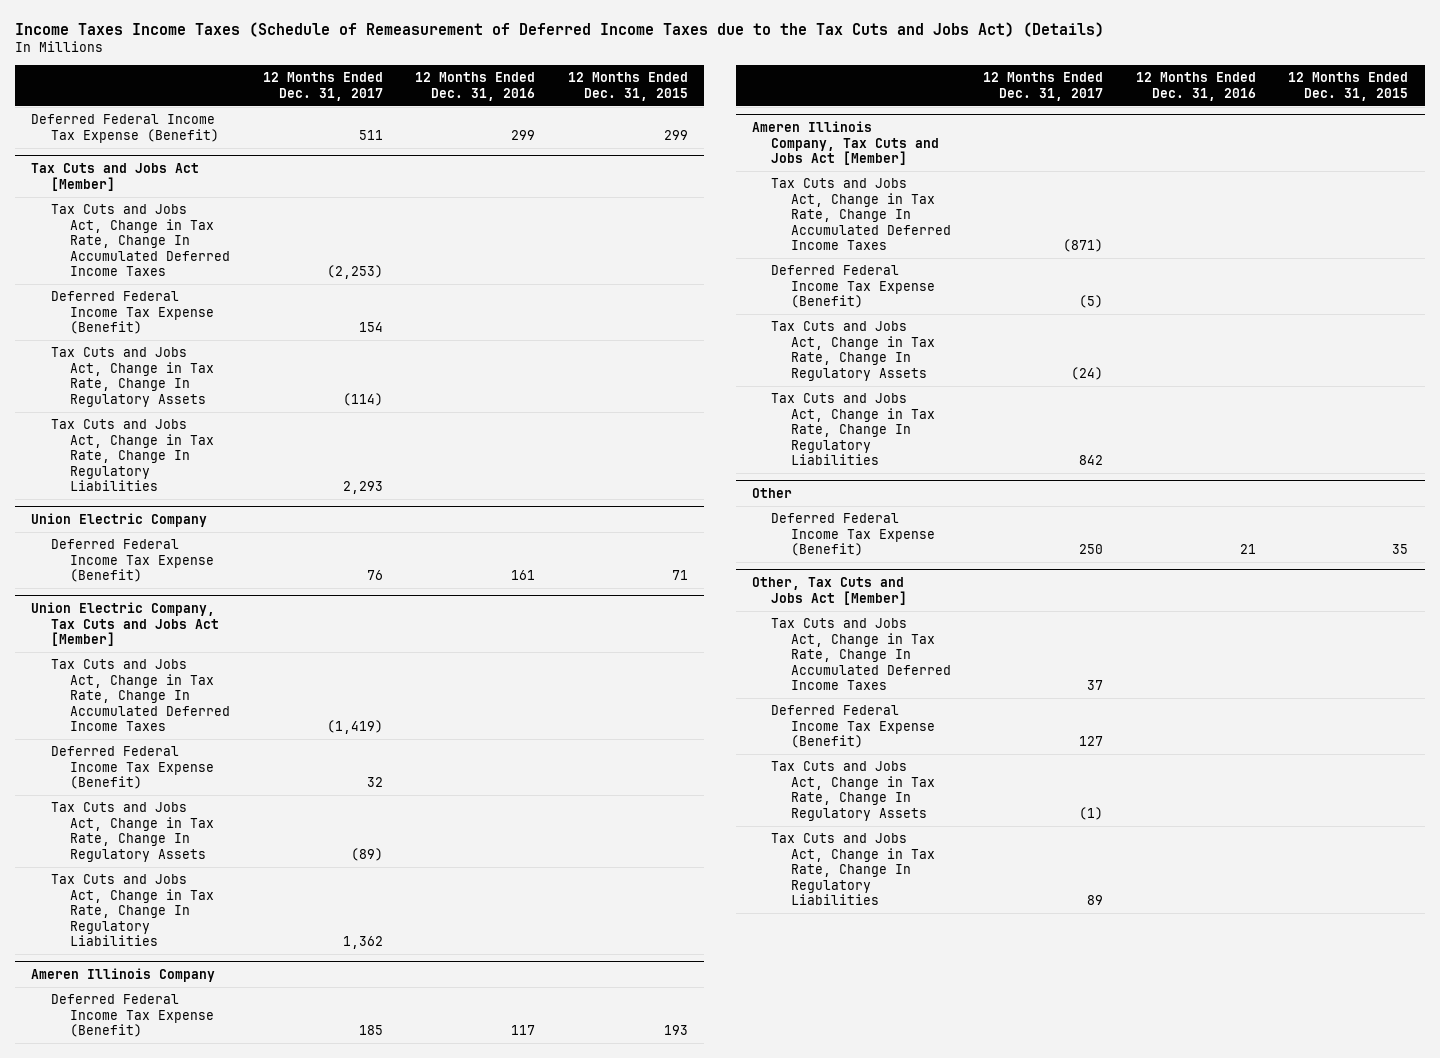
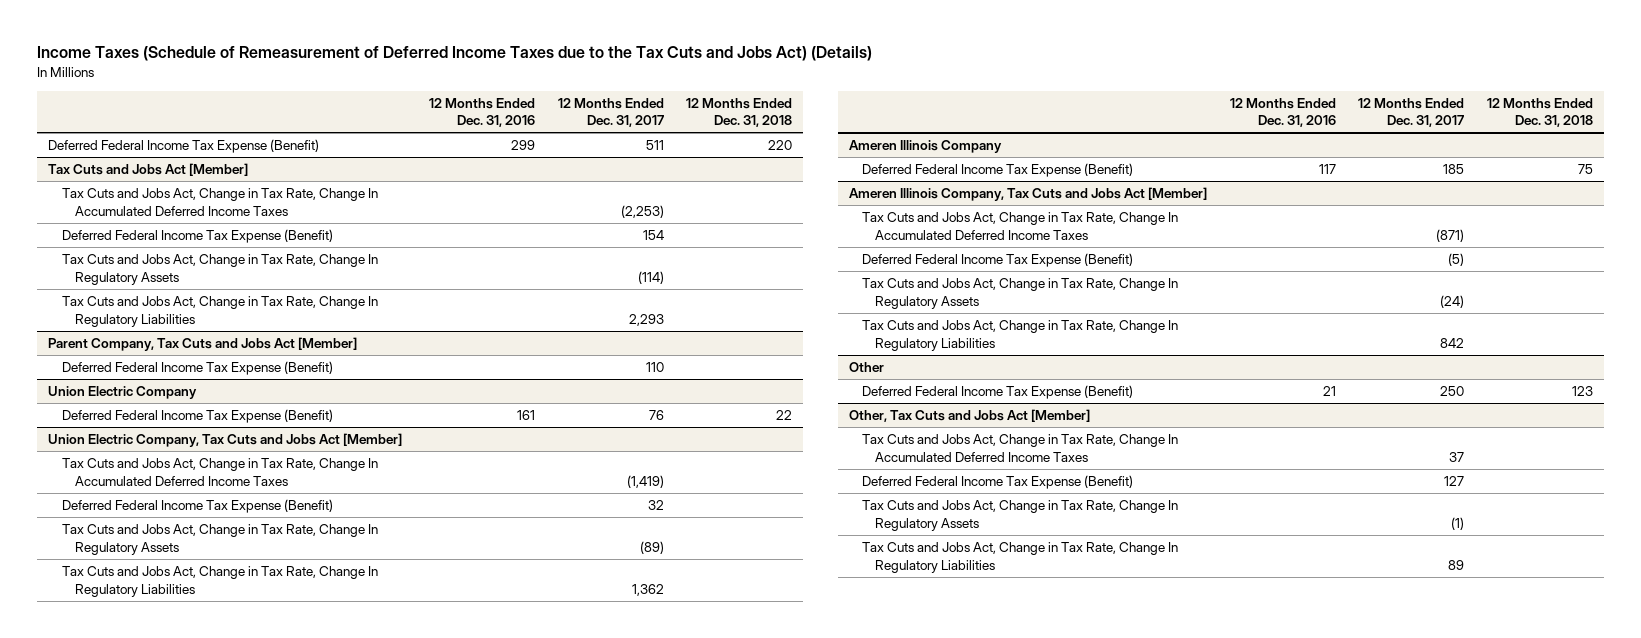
- Income Taxes Income Taxes (Schedule of Remeasurement of Deferred Income Taxes due to the Tax Cuts and Jobs Act) (Details)
+ Income Taxes (Schedule of Remeasurement of Deferred Income Taxes due to the Tax Cuts and Jobs Act) (Details)
- | 12 Months Ended Dec. 31, 2017 | 12 Months Ended Dec. 31, 2016 | 12 Months Ended Dec. 31, 2015
+ | 12 Months Ended Dec. 31, 2016 | 12 Months Ended Dec. 31, 2017 | 12 Months Ended Dec. 31, 2018
+ Parent Company, Tax Cuts and Jobs Act [Member]
+ Deferred Federal Income Tax Expense (Benefit) | | 110 |

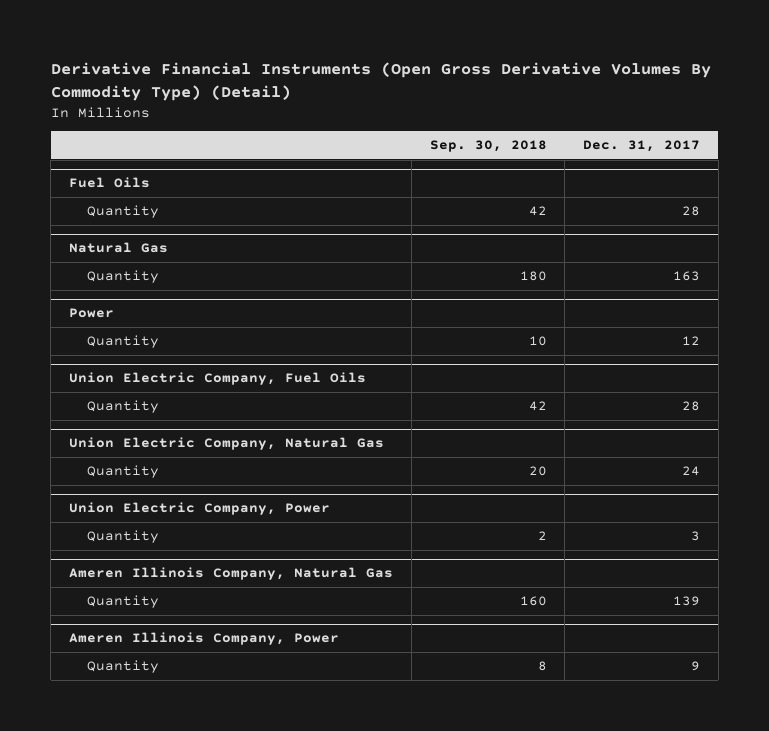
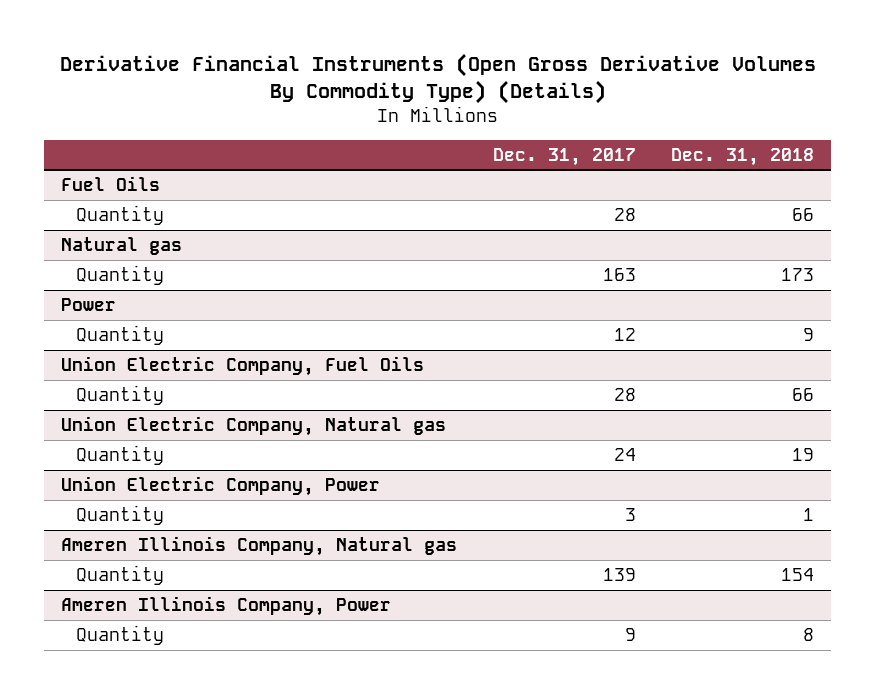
- Derivative Financial Instruments (Open Gross Derivative Volumes By Commodity Type) (Detail)
+ Derivative Financial Instruments (Open Gross Derivative Volumes By Commodity Type) (Details)
- | Sep. 30, 2018 | Dec. 31, 2017
+ | Dec. 31, 2017 | Dec. 31, 2018
- Natural Gas
+ Natural gas
- Union Electric Company, Natural Gas
+ Union Electric Company, Natural gas
- Ameren Illinois Company, Natural Gas
+ Ameren Illinois Company, Natural gas

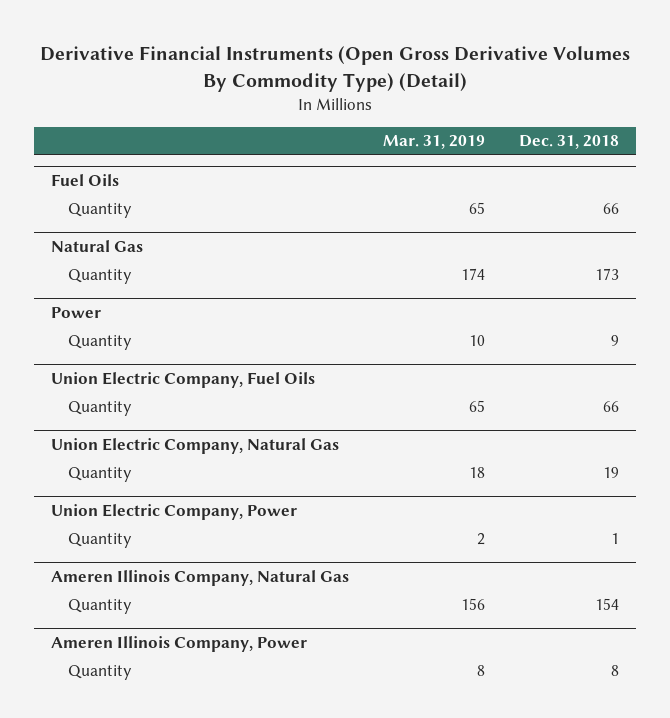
- Derivative Financial Instruments (Open Gross Derivative Volumes By Commodity Type) (Details)
+ Derivative Financial Instruments (Open Gross Derivative Volumes By Commodity Type) (Detail)
- | Dec. 31, 2017 | Dec. 31, 2018
+ | Mar. 31, 2019 | Dec. 31, 2018
- Natural gas
+ Natural Gas
- Union Electric Company, Natural gas
+ Union Electric Company, Natural Gas
- Ameren Illinois Company, Natural gas
+ Ameren Illinois Company, Natural Gas

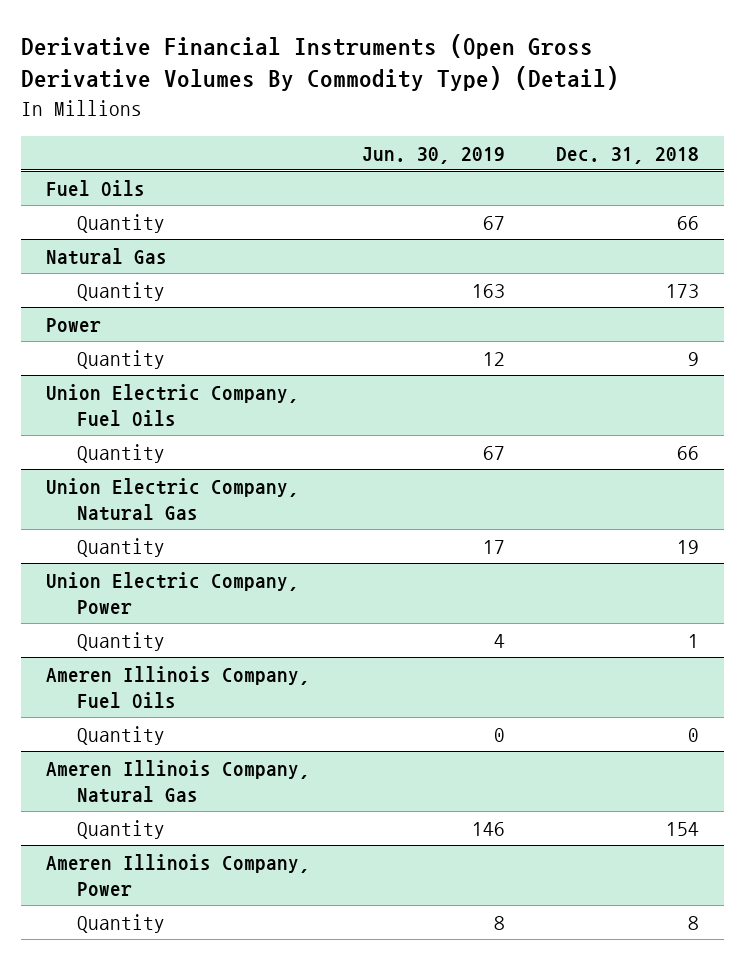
- | Mar. 31, 2019 | Dec. 31, 2018
+ | Jun. 30, 2019 | Dec. 31, 2018
+ Ameren Illinois Company, Fuel Oils
+ Quantity | 0 | 0

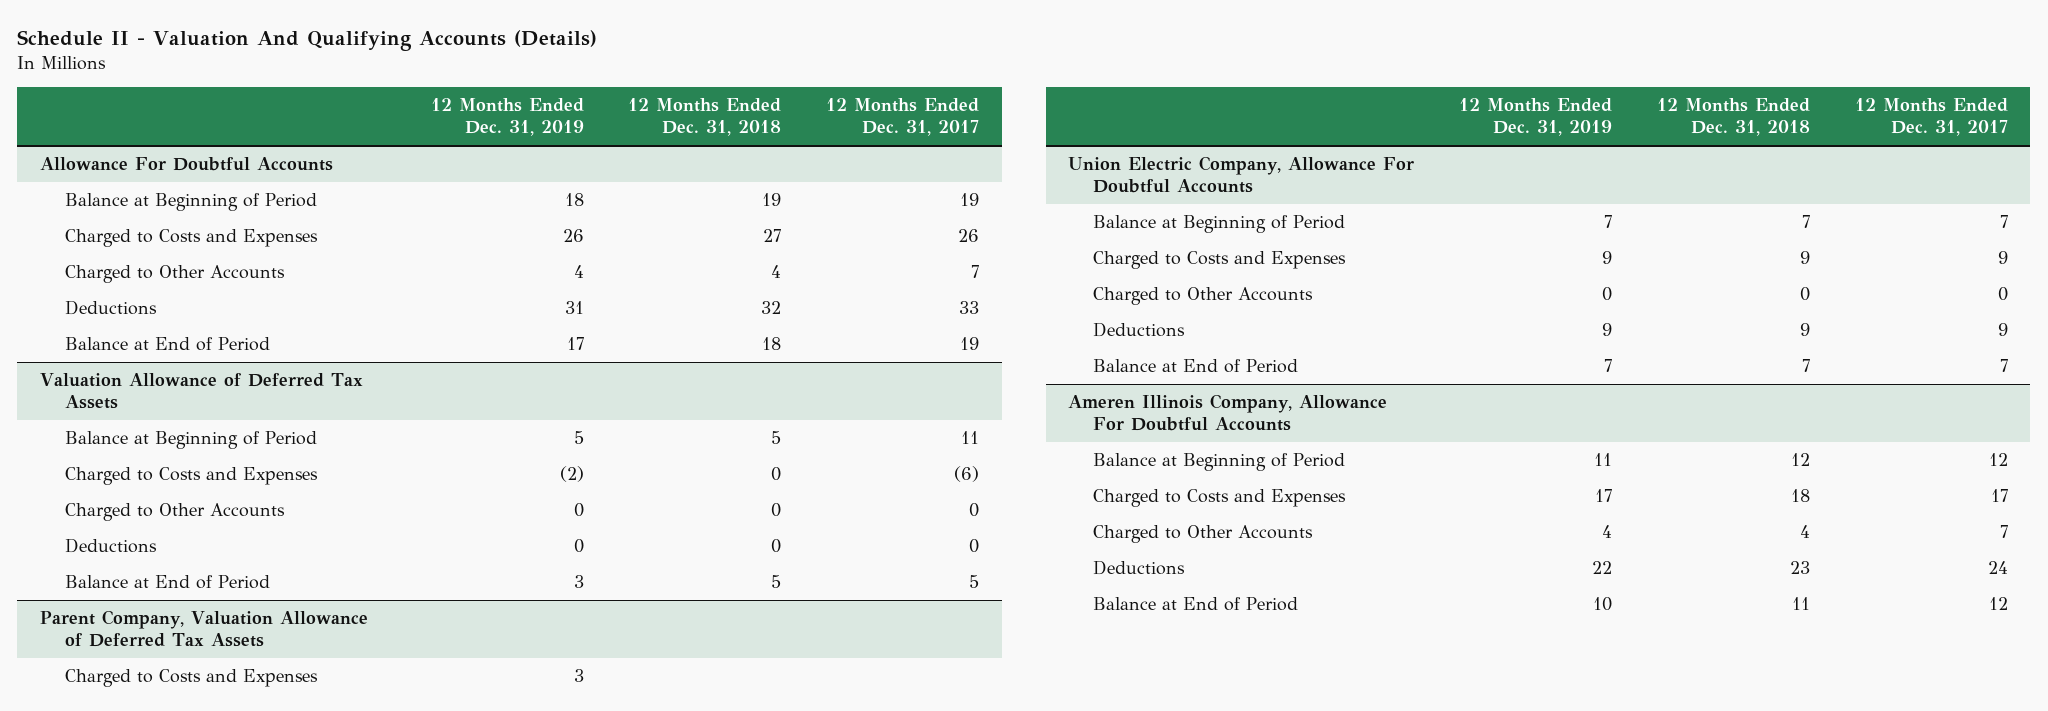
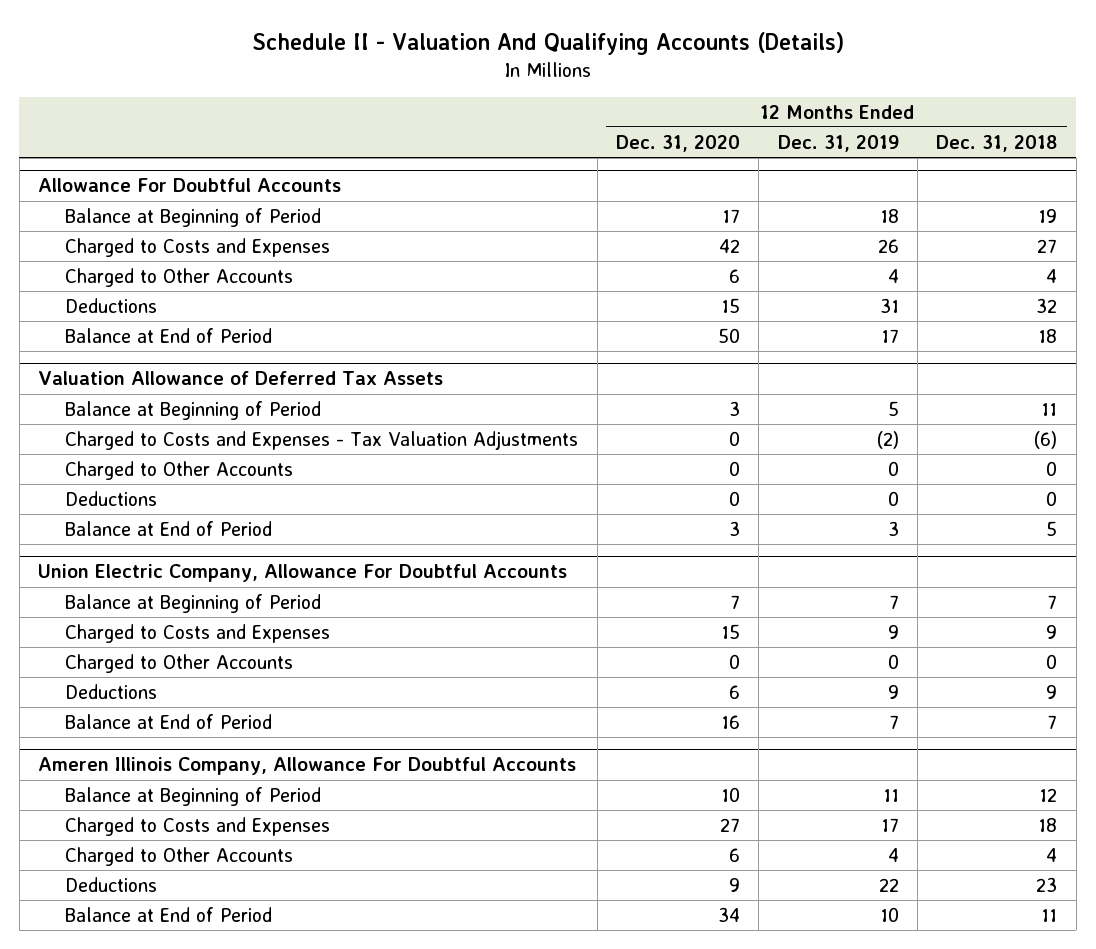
- | 12 Months Ended Dec. 31, 2019 | 12 Months Ended Dec. 31, 2018 | 12 Months Ended Dec. 31, 2017
+ | 12 Months Ended Dec. 31, 2020 | 12 Months Ended Dec. 31, 2019 | 12 Months Ended Dec. 31, 2018
@ Valuation Allowance of Deferred Tax Assets
- Balance at Beginning of Period | 5 | 5 | 11
- Charged to Costs and Expenses | (2) | 0 | (6)
+ Balance at Beginning of Period | 3 | 5 | 11
+ Charged to Costs and Expenses - Tax Valuation Adjustments | 0 | (2) | (6)
- Parent Company, Valuation Allowance of Deferred Tax Assets
- Charged to Costs and Expenses | 3 | |

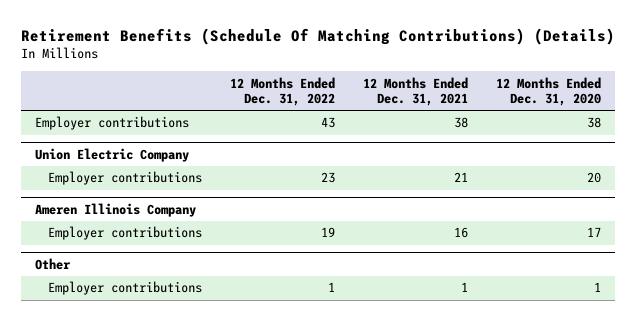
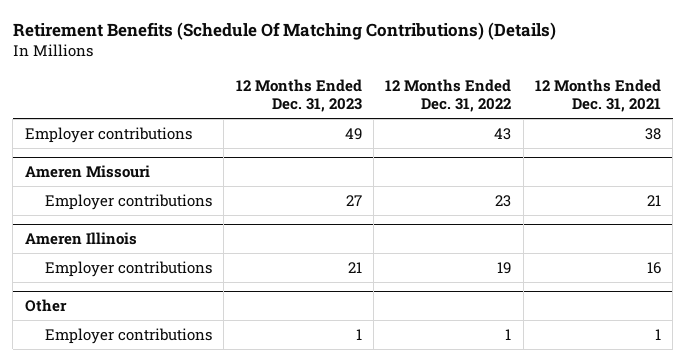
- | 12 Months Ended Dec. 31, 2022 | 12 Months Ended Dec. 31, 2021 | 12 Months Ended Dec. 31, 2020
+ | 12 Months Ended Dec. 31, 2023 | 12 Months Ended Dec. 31, 2022 | 12 Months Ended Dec. 31, 2021
- Union Electric Company
+ Ameren Missouri
- Ameren Illinois Company
+ Ameren Illinois

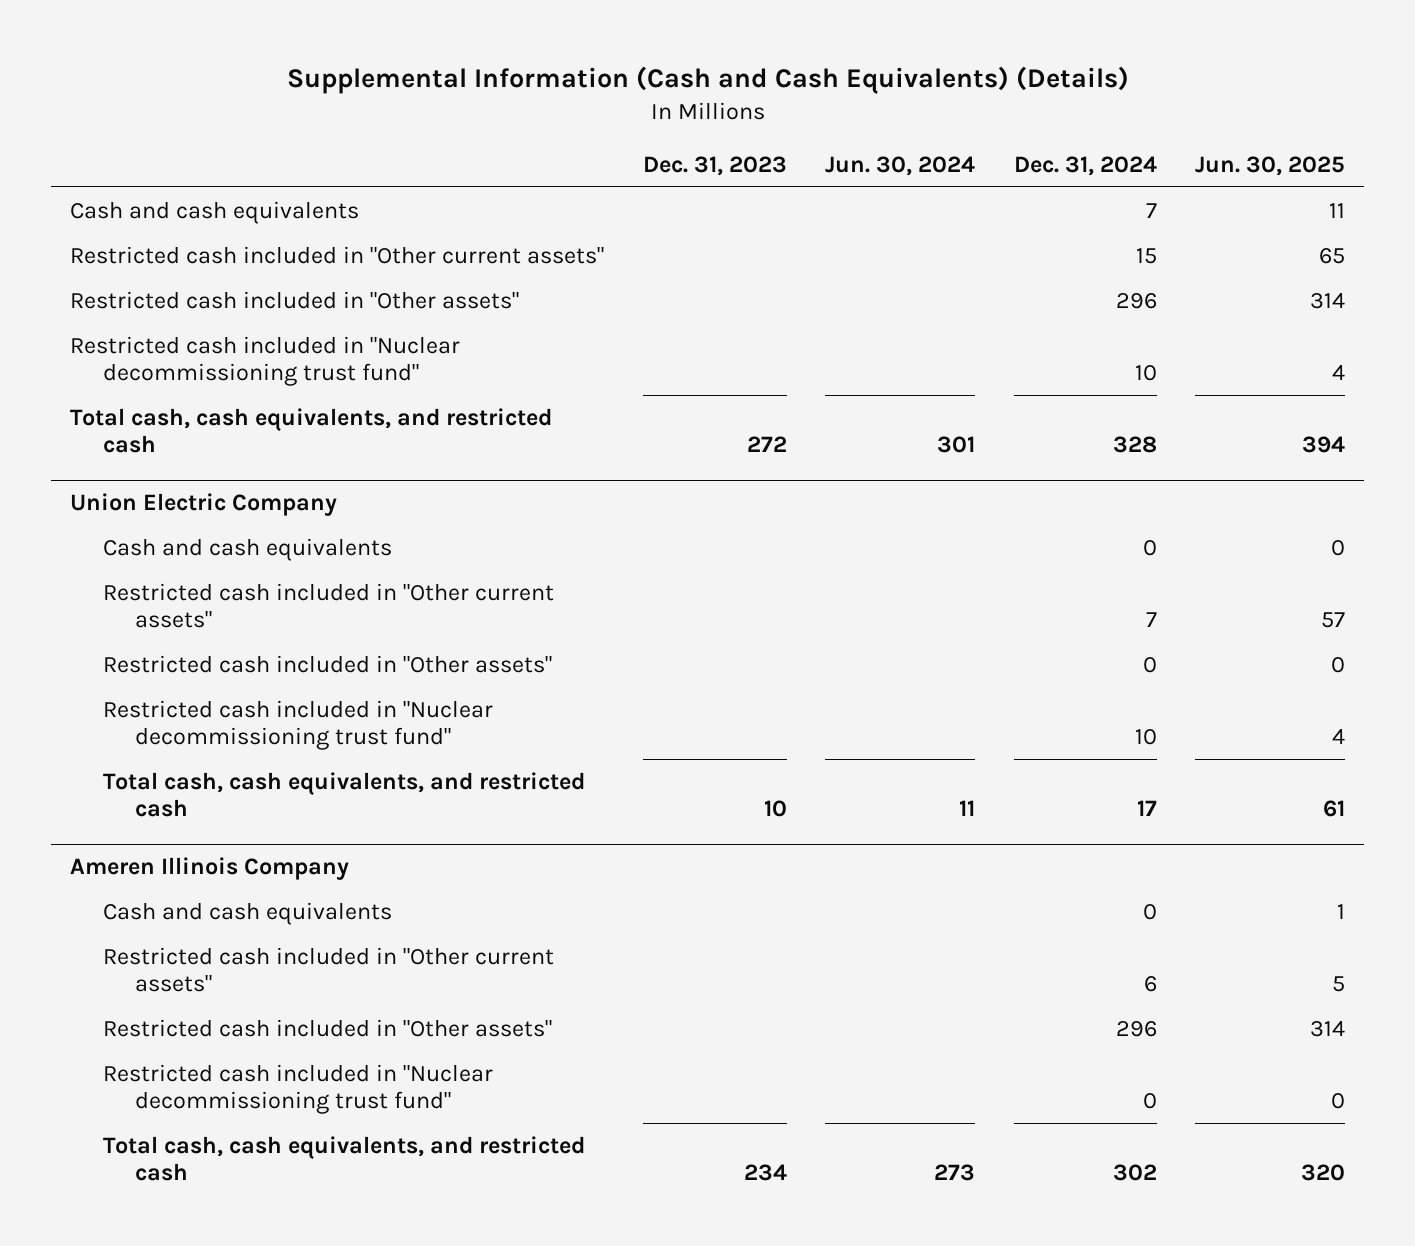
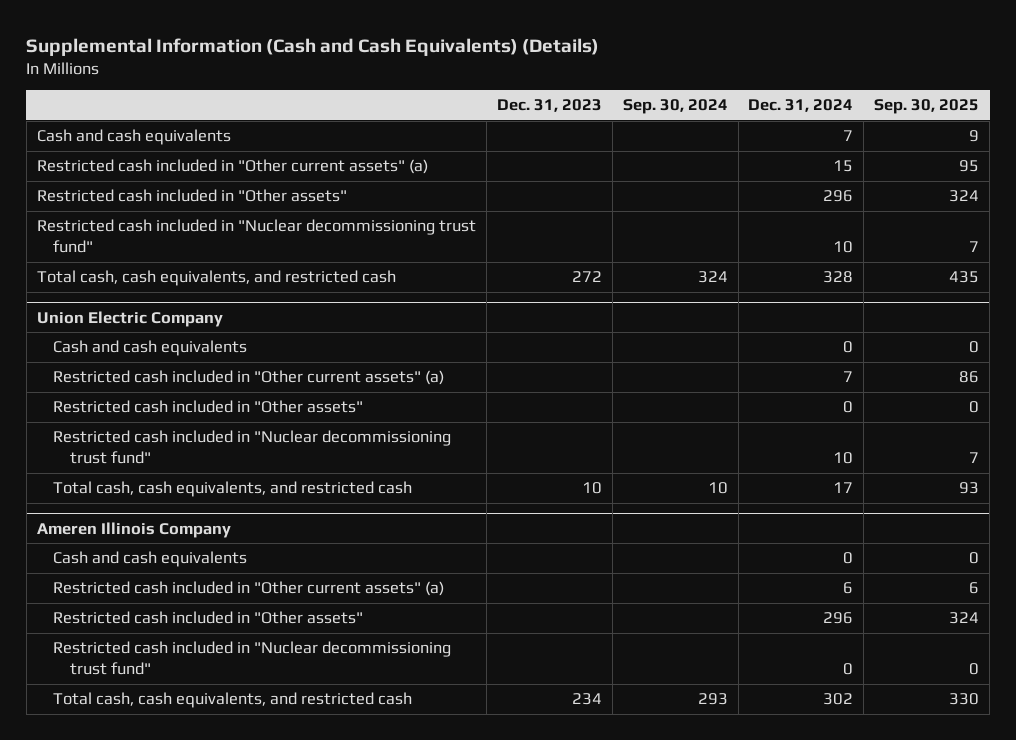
- | Dec. 31, 2023 | Jun. 30, 2024 | Dec. 31, 2024 | Jun. 30, 2025
+ | Dec. 31, 2023 | Sep. 30, 2024 | Dec. 31, 2024 | Sep. 30, 2025
- Restricted cash included in "Other current assets" | | | 15 | 65
+ Restricted cash included in "Other current assets" (a) | | | 15 | 95
@ Union Electric Company
- Restricted cash included in "Other current assets" | | | 7 | 57
+ Restricted cash included in "Other current assets" (a) | | | 7 | 86
@ Ameren Illinois Company
- Restricted cash included in "Other current assets" | | | 6 | 5
+ Restricted cash included in "Other current assets" (a) | | | 6 | 6

